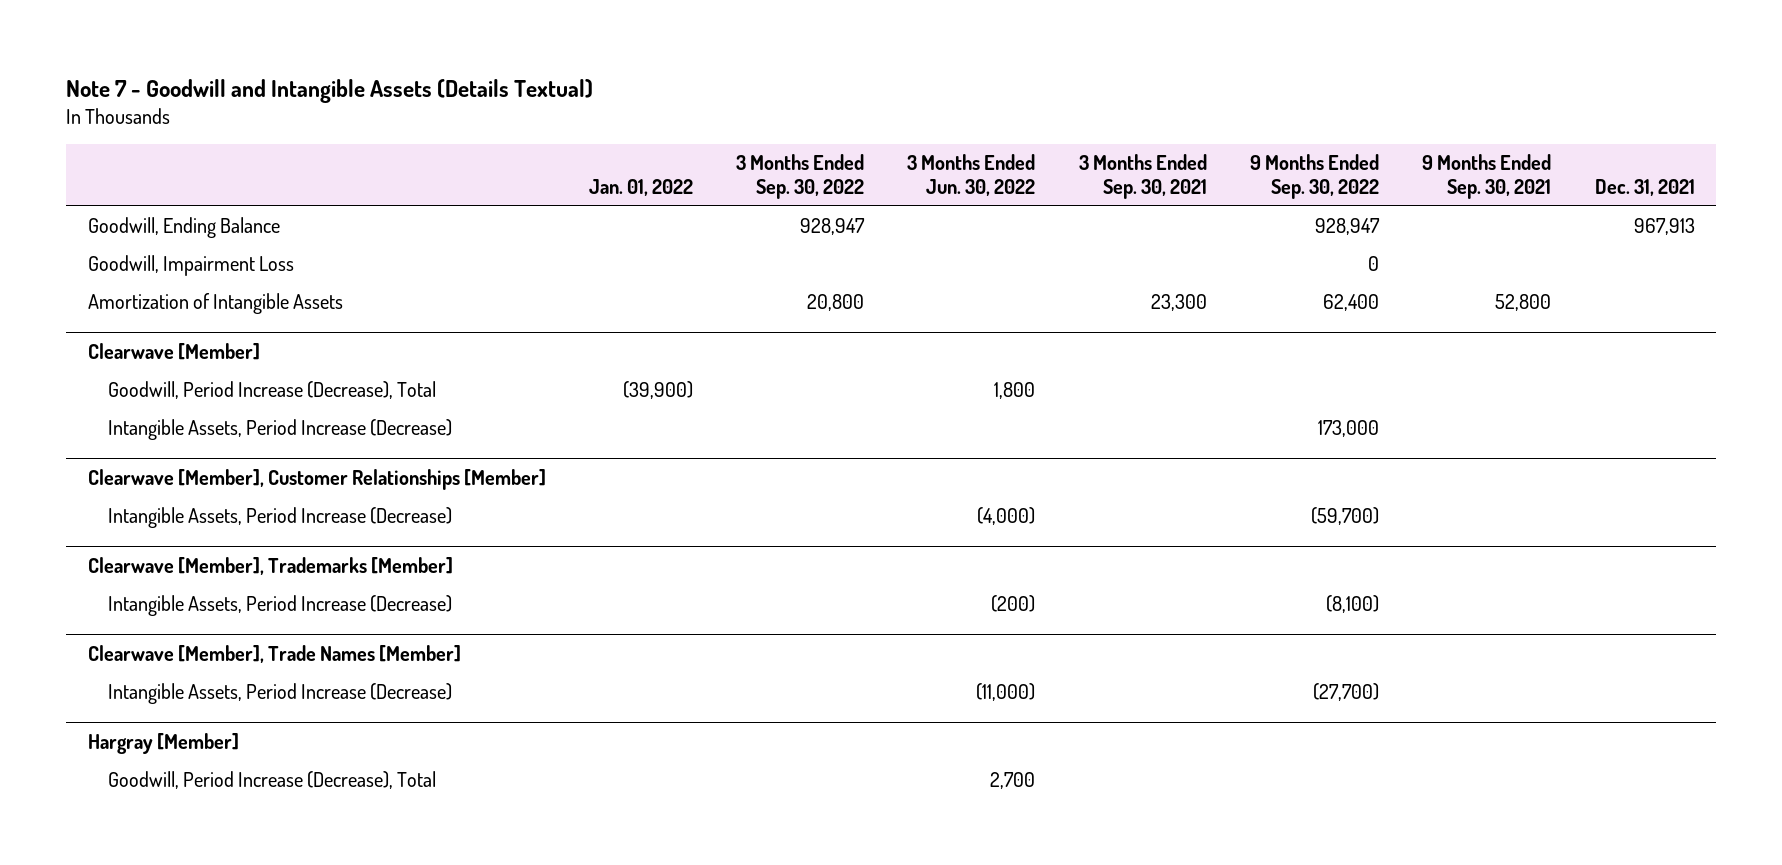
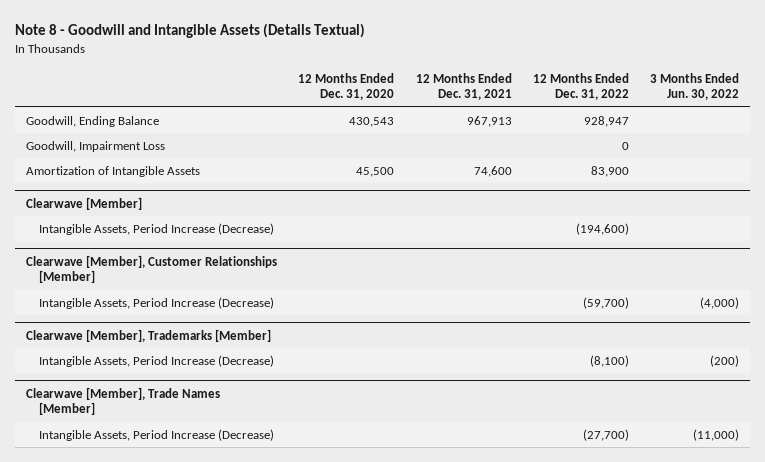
- Note 7 - Goodwill and Intangible Assets (Details Textual)
+ Note 8 - Goodwill and Intangible Assets (Details Textual)
- | Jan. 01, 2022 | 3 Months Ended Sep. 30, 2022 | 3 Months Ended Jun. 30, 2022 | 3 Months Ended Sep. 30, 2021 | 9 Months Ended Sep. 30, 2022 | 9 Months Ended Sep. 30, 2021 | Dec. 31, 2021
+ | 12 Months Ended Dec. 31, 2020 | 12 Months Ended Dec. 31, 2021 | 12 Months Ended Dec. 31, 2022 | 3 Months Ended Jun. 30, 2022
@ Clearwave [Member]
- Goodwill, Period Increase (Decrease), Total | (39,900) | | 1,800 | | | |
- Hargray [Member]
- Goodwill, Period Increase (Decrease), Total | | | 2,700 | | | |

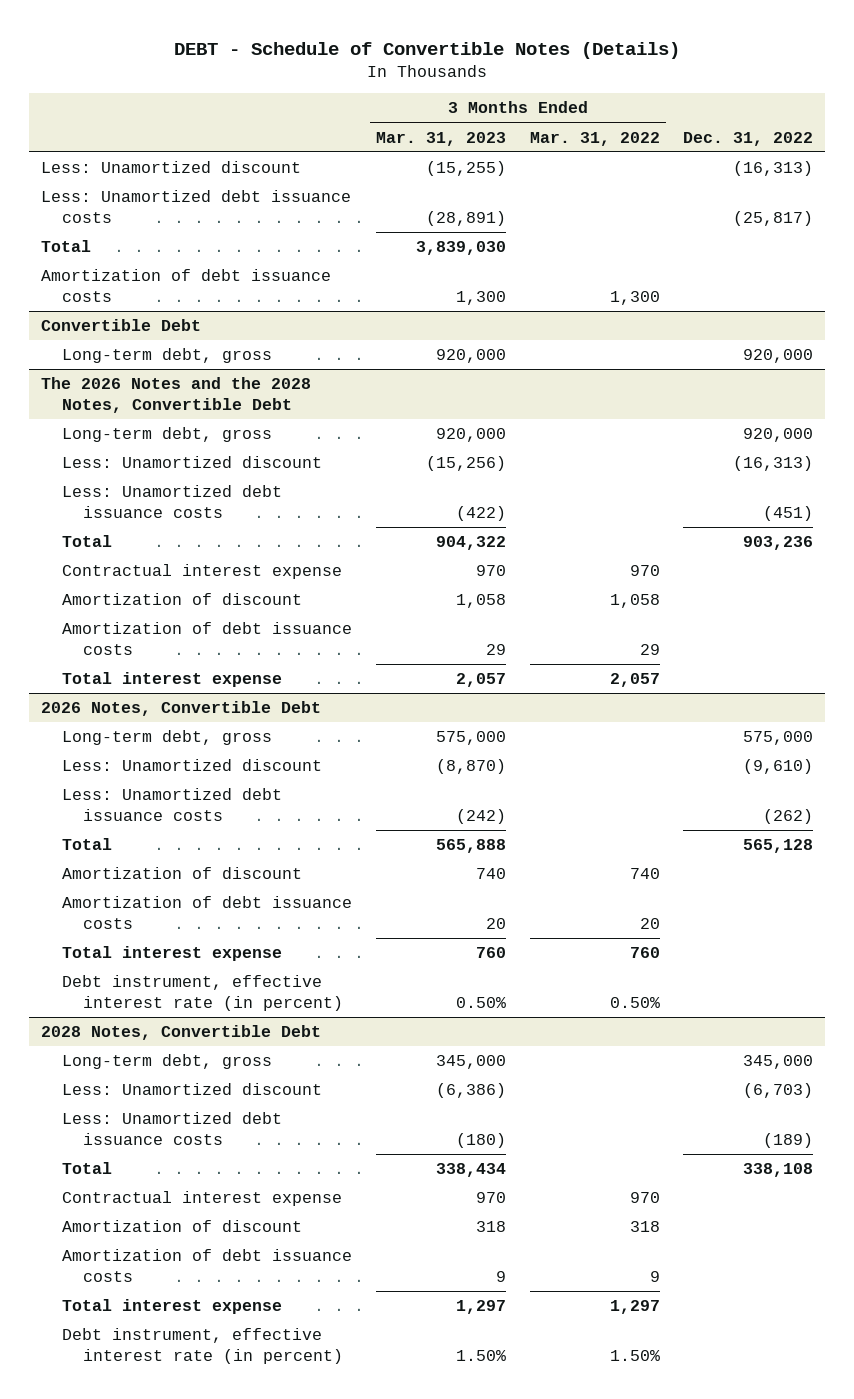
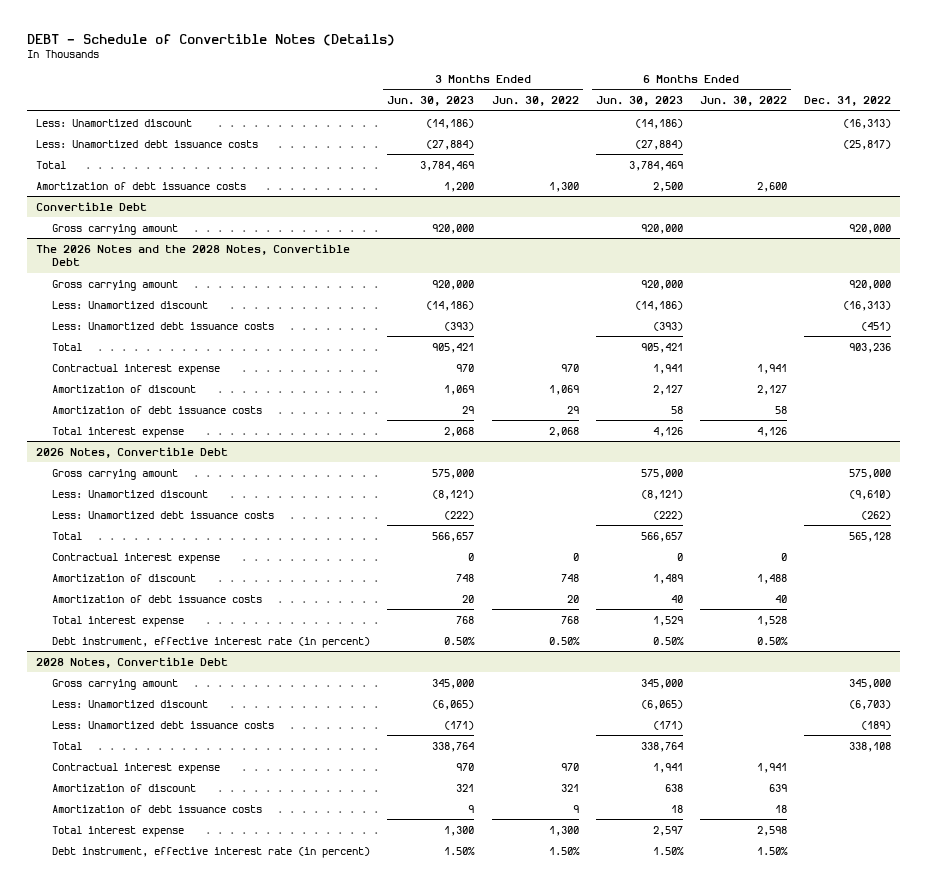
- | 3 Months Ended Mar. 31, 2023 | 3 Months Ended Mar. 31, 2022 | Dec. 31, 2022
+ | 3 Months Ended Jun. 30, 2023 | 3 Months Ended Jun. 30, 2022 | 6 Months Ended Jun. 30, 2023 | 6 Months Ended Jun. 30, 2022 | Dec. 31, 2022
@ Convertible Debt
- Long-term debt, gross | 920,000 | | 920,000
+ Gross carrying amount | 920,000 | | 920,000 | | 920,000
@ The 2026 Notes and the 2028 Notes, Convertible Debt
- Long-term debt, gross | 920,000 | | 920,000
+ Gross carrying amount | 920,000 | | 920,000 | | 920,000
@ 2026 Notes, Convertible Debt
- Long-term debt, gross | 575,000 | | 575,000
+ Gross carrying amount | 575,000 | | 575,000 | | 575,000
+ Contractual interest expense | 0 | 0 | 0 | 0 |
@ 2028 Notes, Convertible Debt
- Long-term debt, gross | 345,000 | | 345,000
+ Gross carrying amount | 345,000 | | 345,000 | | 345,000

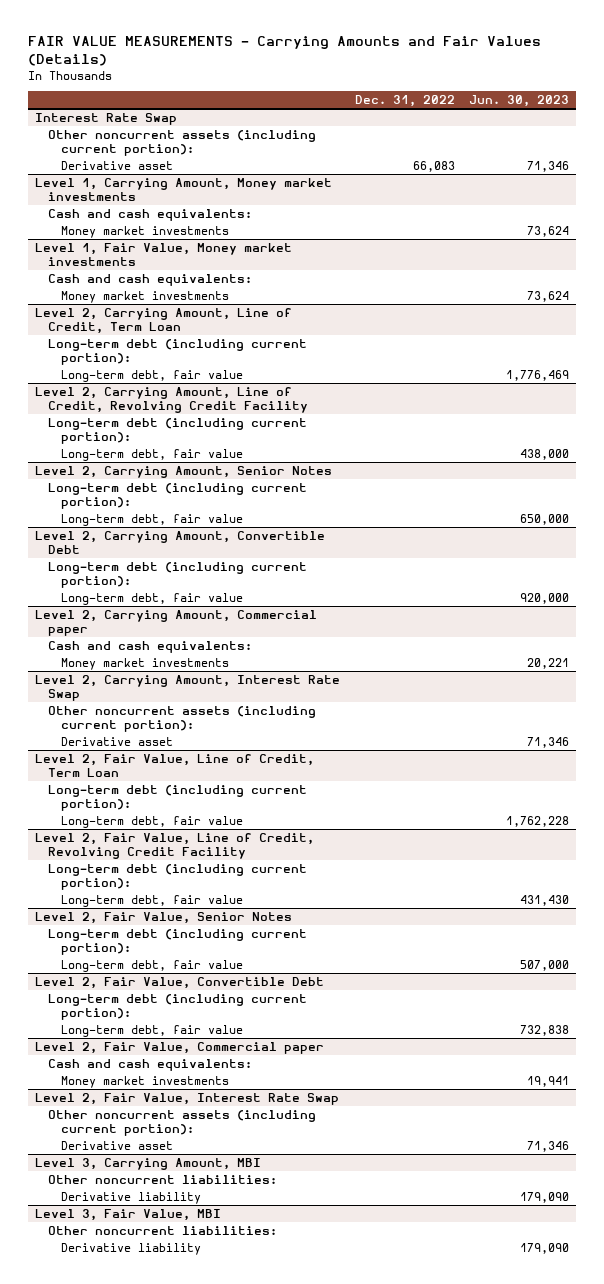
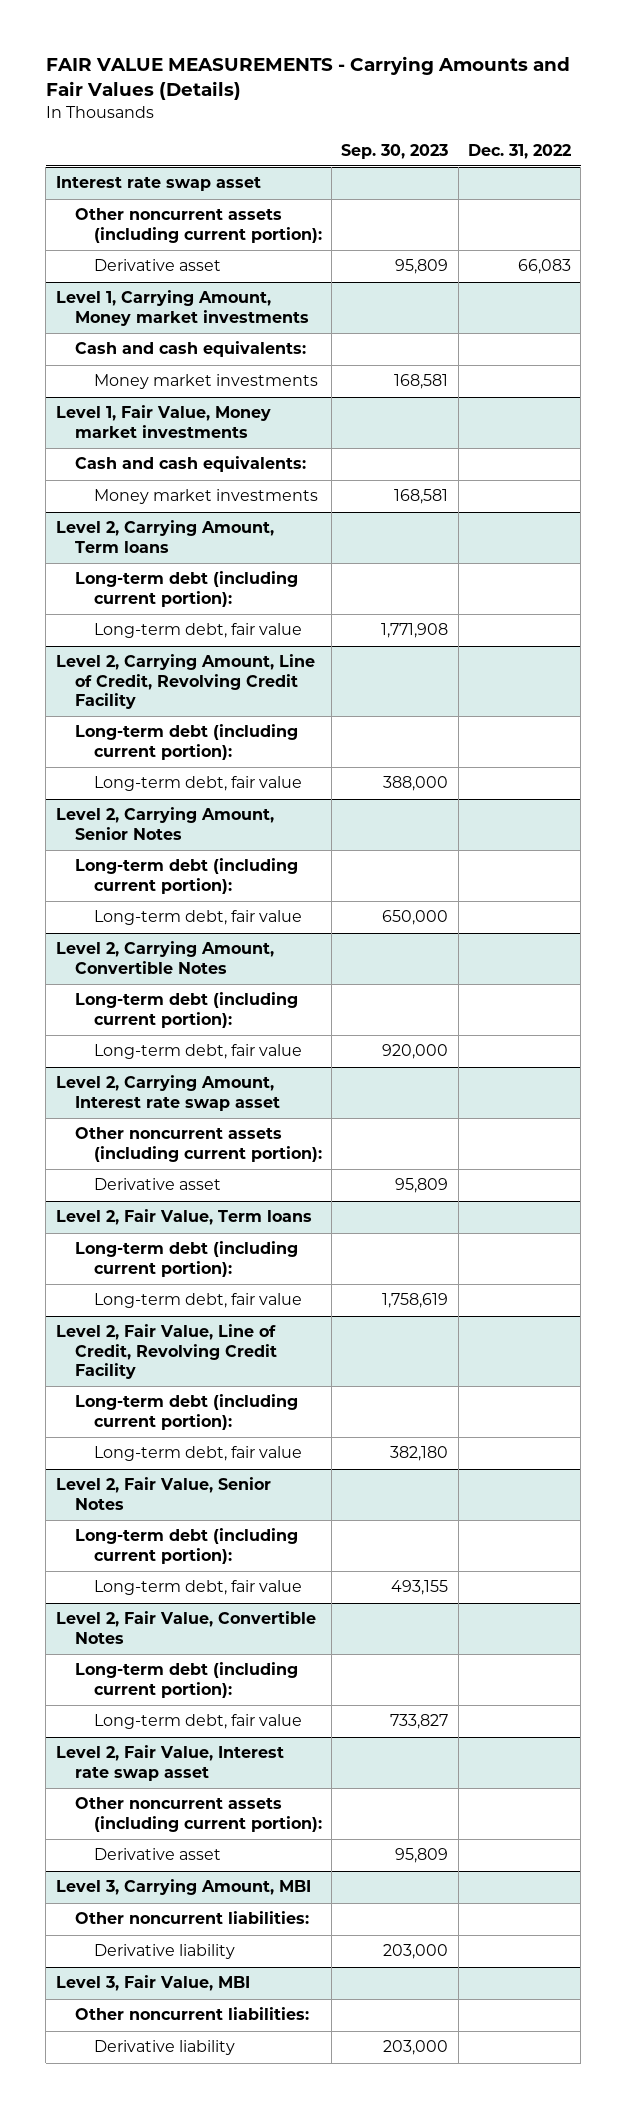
- | Dec. 31, 2022 | Jun. 30, 2023
+ | Sep. 30, 2023 | Dec. 31, 2022
- Interest Rate Swap
+ Interest rate swap asset
- Level 2, Carrying Amount, Line of Credit, Term Loan
+ Level 2, Carrying Amount, Term loans
- Level 2, Carrying Amount, Convertible Debt
+ Level 2, Carrying Amount, Convertible Notes
- Level 2, Carrying Amount, Commercial paper
- Cash and cash equivalents:
- Money market investments | | 20,221
- Level 2, Carrying Amount, Interest Rate Swap
+ Level 2, Carrying Amount, Interest rate swap asset
- Level 2, Fair Value, Line of Credit, Term Loan
+ Level 2, Fair Value, Term loans
- Level 2, Fair Value, Convertible Debt
+ Level 2, Fair Value, Convertible Notes
- Level 2, Fair Value, Commercial paper
- Cash and cash equivalents:
- Money market investments | | 19,941
- Level 2, Fair Value, Interest Rate Swap
+ Level 2, Fair Value, Interest rate swap asset

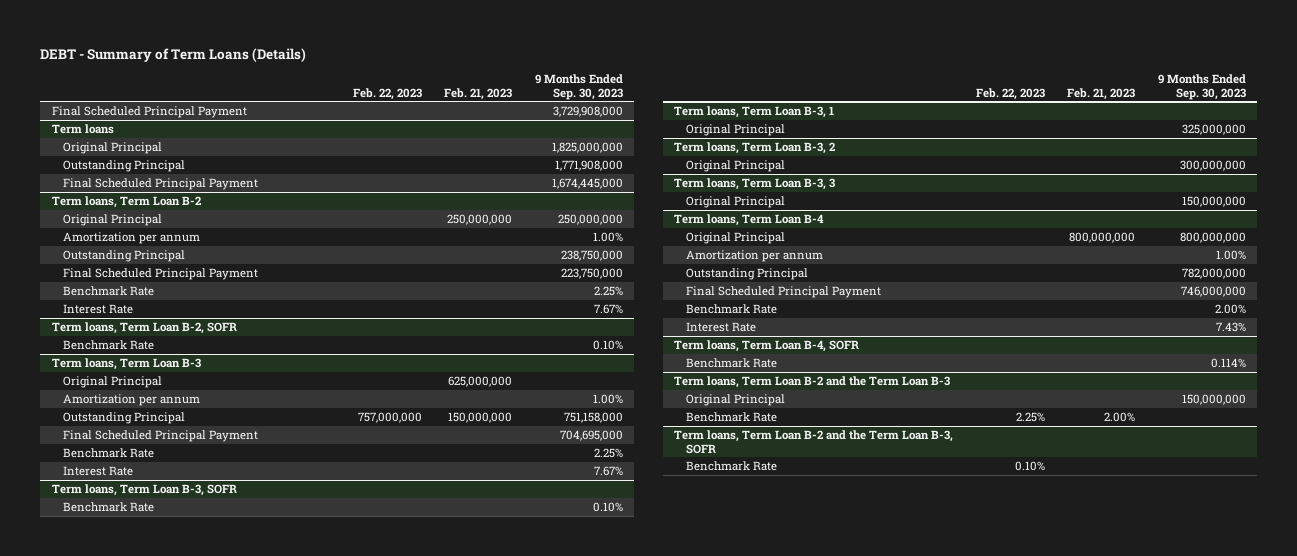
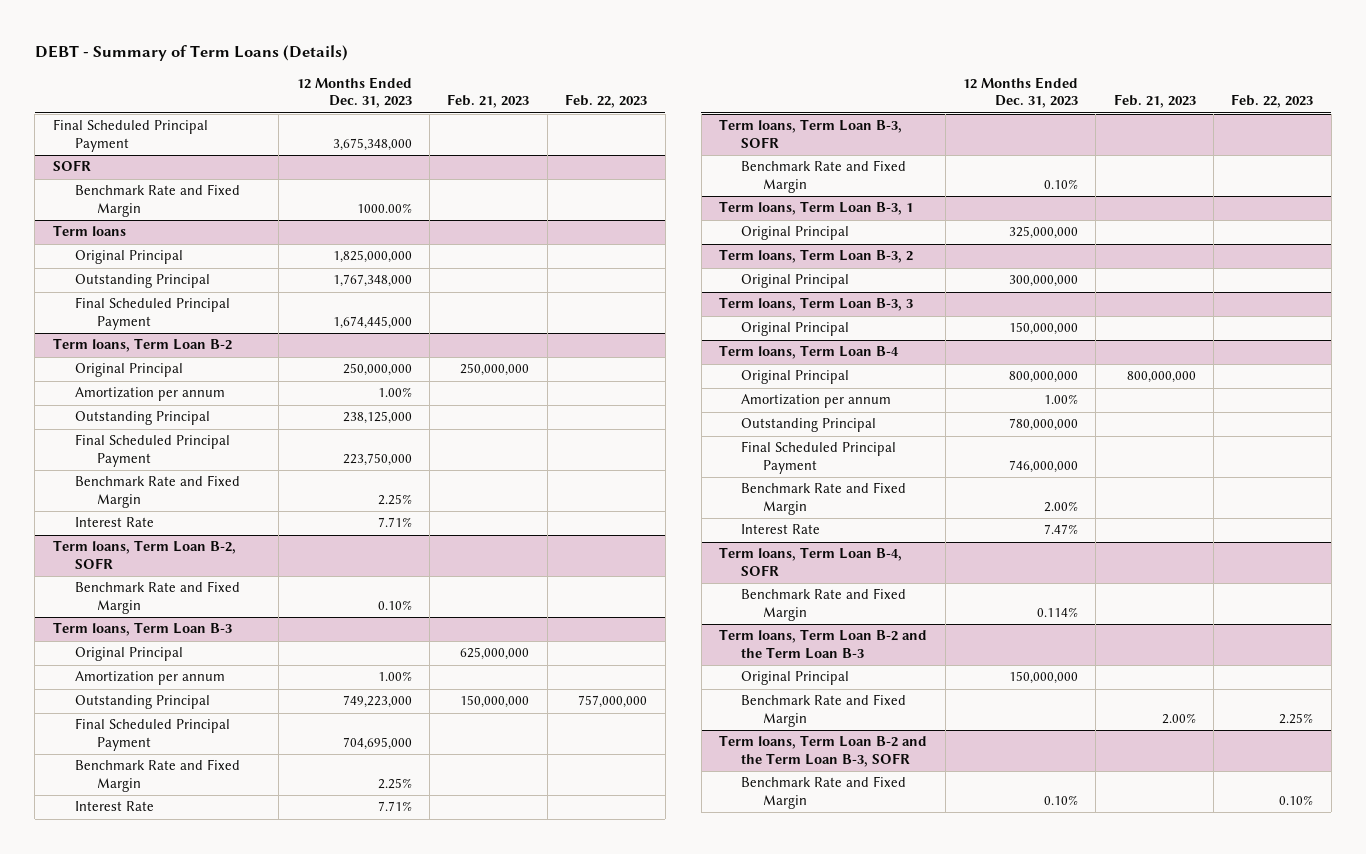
- | Feb. 22, 2023 | Feb. 21, 2023 | 9 Months Ended Sep. 30, 2023
+ | 12 Months Ended Dec. 31, 2023 | Feb. 21, 2023 | Feb. 22, 2023
+ SOFR
+ Benchmark Rate and Fixed Margin | 1000.00% | |
@ Term loans, Term Loan B-2
- Benchmark Rate | | | 2.25%
+ Benchmark Rate and Fixed Margin | 2.25% | |
@ Term loans, Term Loan B-2, SOFR
- Benchmark Rate | | | 0.10%
+ Benchmark Rate and Fixed Margin | 0.10% | |
@ Term loans, Term Loan B-3
- Benchmark Rate | | | 2.25%
+ Benchmark Rate and Fixed Margin | 2.25% | |
@ Term loans, Term Loan B-3, SOFR
- Benchmark Rate | | | 0.10%
+ Benchmark Rate and Fixed Margin | 0.10% | |
@ Term loans, Term Loan B-4
- Benchmark Rate | | | 2.00%
+ Benchmark Rate and Fixed Margin | 2.00% | |
@ Term loans, Term Loan B-4, SOFR
- Benchmark Rate | | | 0.114%
+ Benchmark Rate and Fixed Margin | 0.114% | |
@ Term loans, Term Loan B-2 and the Term Loan B-3
- Benchmark Rate | 2.25% | 2.00% |
+ Benchmark Rate and Fixed Margin | | 2.00% | 2.25%
@ Term loans, Term Loan B-2 and the Term Loan B-3, SOFR
- Benchmark Rate | 0.10% | |
+ Benchmark Rate and Fixed Margin | 0.10% | | 0.10%

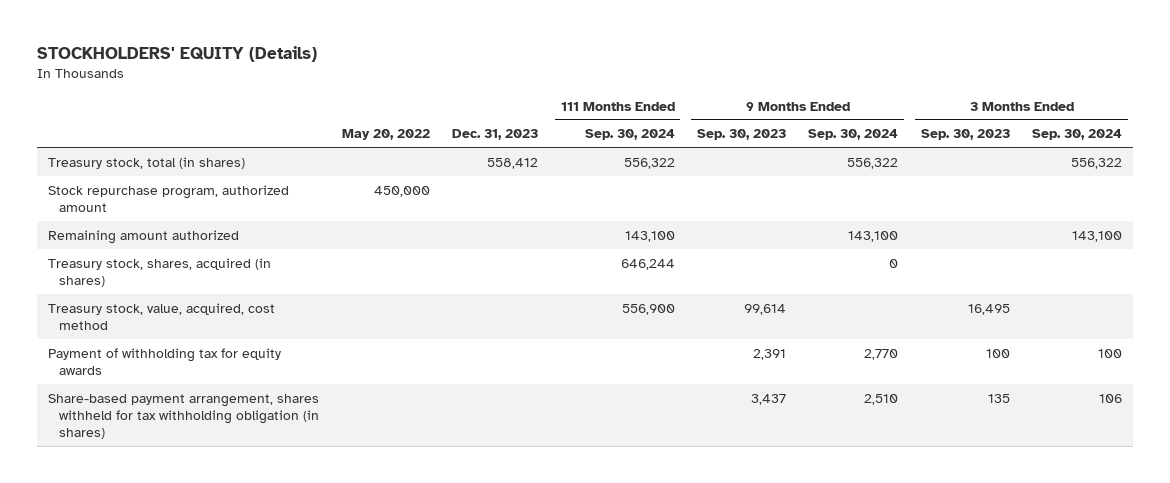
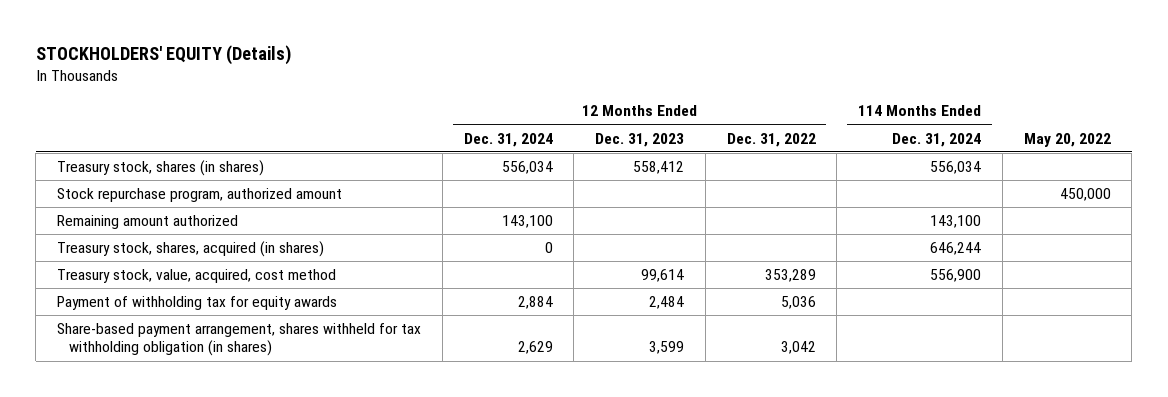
- | May 20, 2022 | Dec. 31, 2023 | 111 Months Ended Sep. 30, 2024 | 9 Months Ended Sep. 30, 2023 | 9 Months Ended Sep. 30, 2024 | 3 Months Ended Sep. 30, 2023 | 3 Months Ended Sep. 30, 2024
+ | 12 Months Ended Dec. 31, 2024 | 12 Months Ended Dec. 31, 2023 | 12 Months Ended Dec. 31, 2022 | 114 Months Ended Dec. 31, 2024 | May 20, 2022
- Treasury stock, total (in shares) | | 558,412 | 556,322 | | 556,322 | | 556,322
+ Treasury stock, shares (in shares) | 556,034 | 558,412 | | 556,034 |

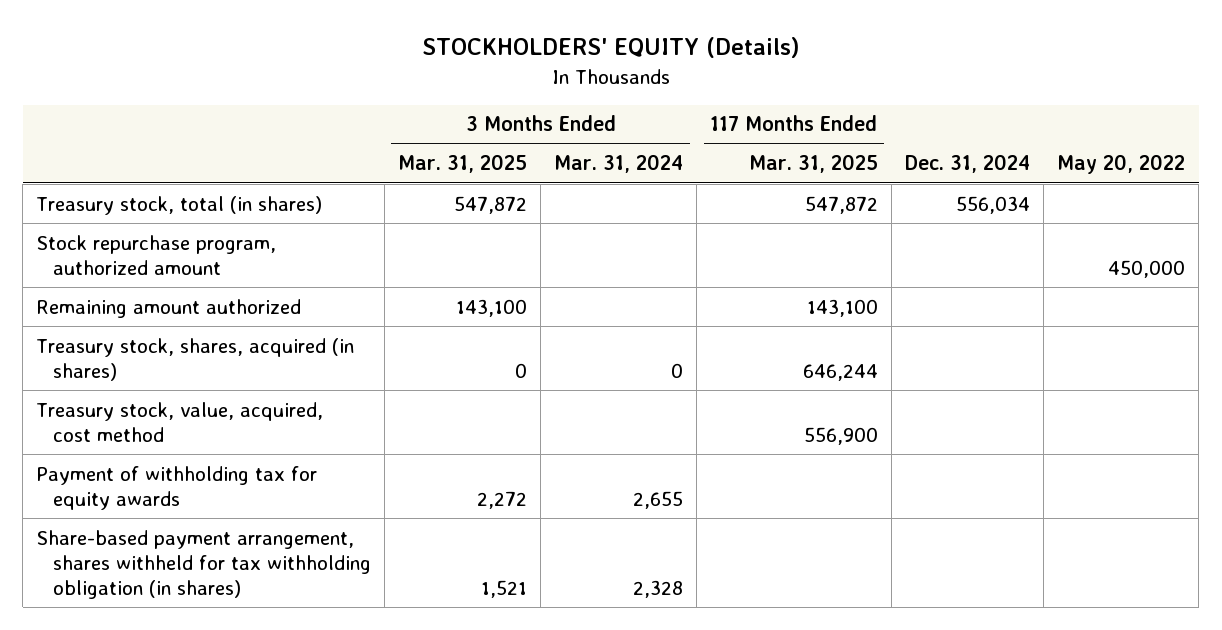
- | 12 Months Ended Dec. 31, 2024 | 12 Months Ended Dec. 31, 2023 | 12 Months Ended Dec. 31, 2022 | 114 Months Ended Dec. 31, 2024 | May 20, 2022
+ | 3 Months Ended Mar. 31, 2025 | 3 Months Ended Mar. 31, 2024 | 117 Months Ended Mar. 31, 2025 | Dec. 31, 2024 | May 20, 2022
- Treasury stock, shares (in shares) | 556,034 | 558,412 | | 556,034 |
+ Treasury stock, total (in shares) | 547,872 | | 547,872 | 556,034 |

